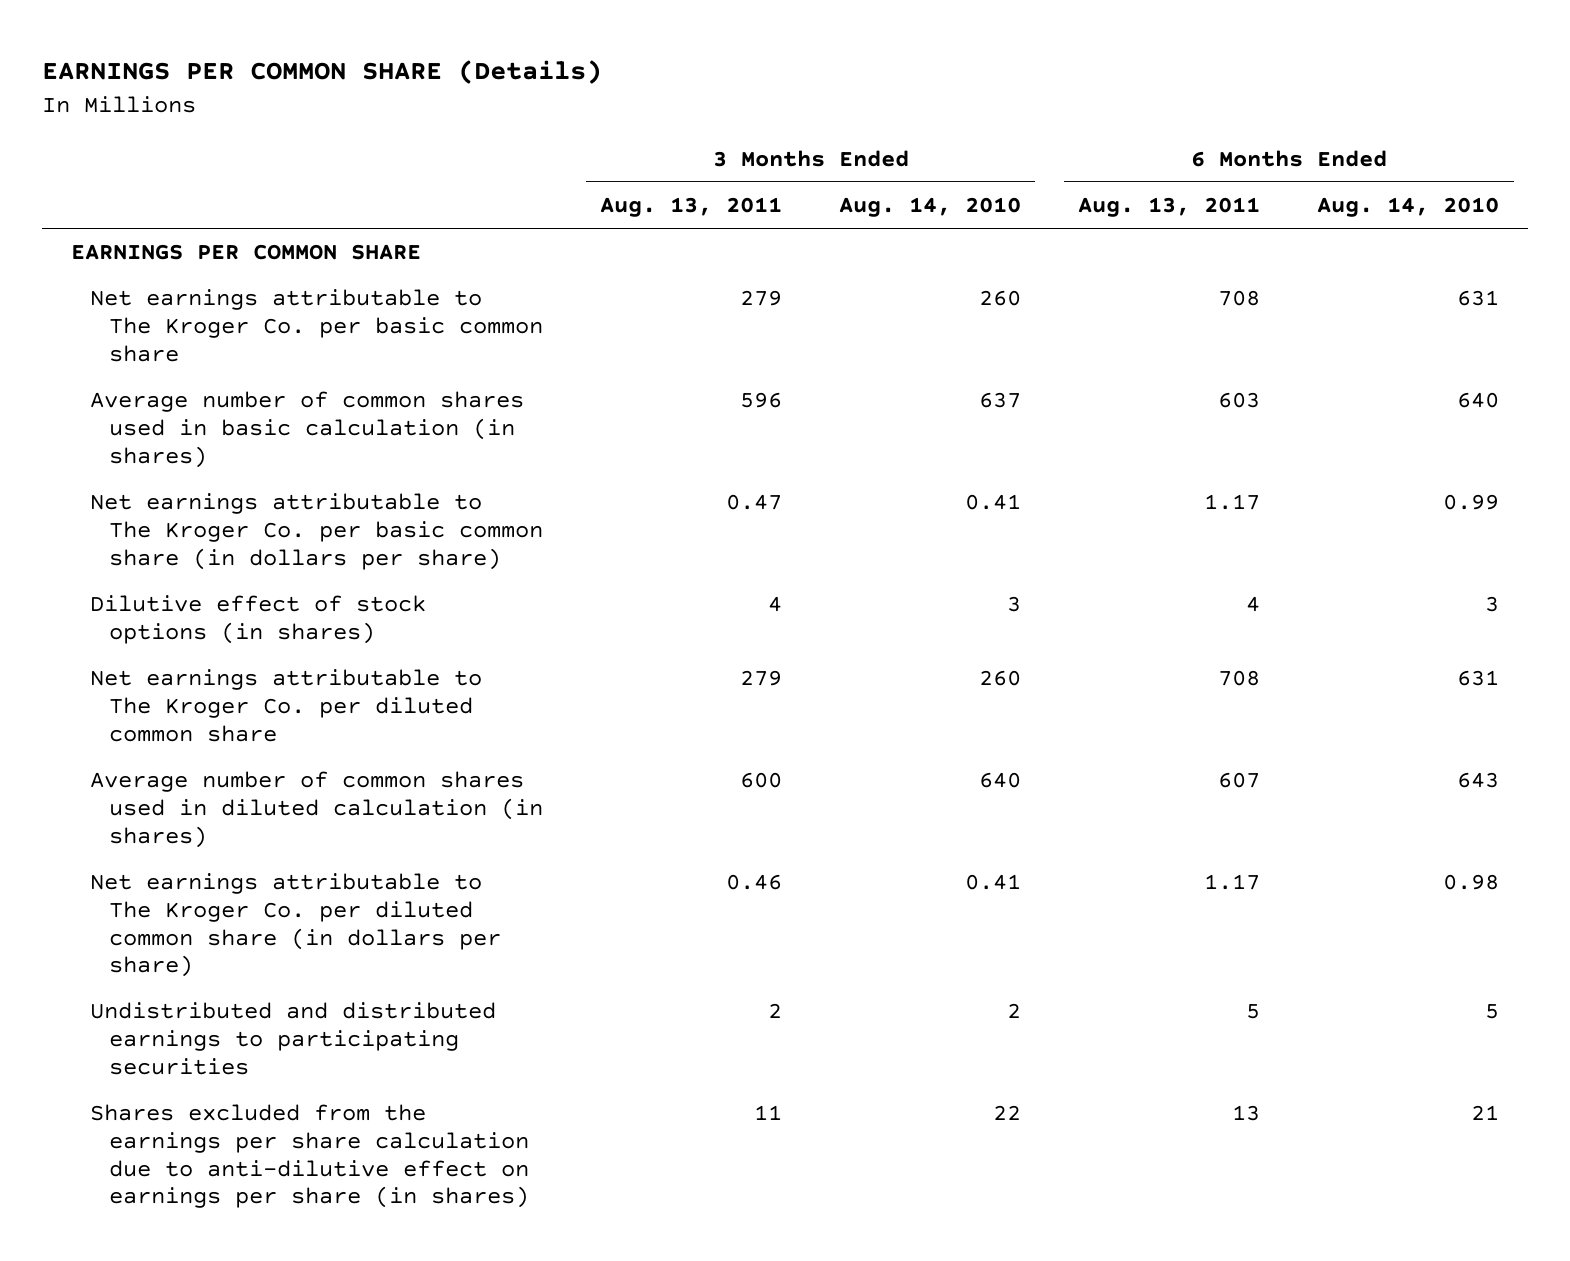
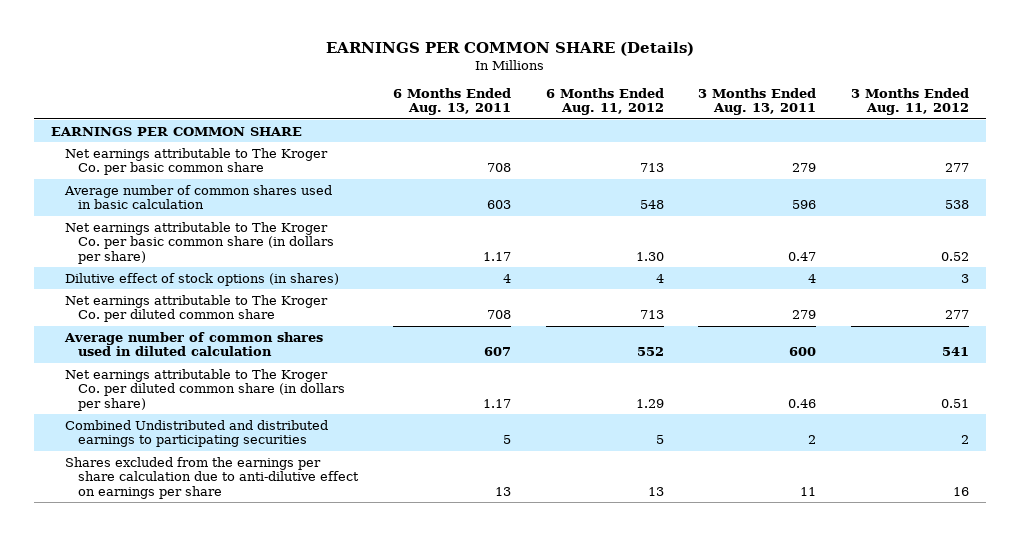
- | 3 Months Ended Aug. 13, 2011 | 3 Months Ended Aug. 14, 2010 | 6 Months Ended Aug. 13, 2011 | 6 Months Ended Aug. 14, 2010
+ | 6 Months Ended Aug. 13, 2011 | 6 Months Ended Aug. 11, 2012 | 3 Months Ended Aug. 13, 2011 | 3 Months Ended Aug. 11, 2012
- Average number of common shares used in basic calculation (in shares) | 596 | 637 | 603 | 640
+ Average number of common shares used in basic calculation | 603 | 548 | 596 | 538
- Average number of common shares used in diluted calculation (in shares) | 600 | 640 | 607 | 643
+ Average number of common shares used in diluted calculation | 607 | 552 | 600 | 541
- Undistributed and distributed earnings to participating securities | 2 | 2 | 5 | 5
- Shares excluded from the earnings per share calculation due to anti-dilutive effect on earnings per share (in shares) | 11 | 22 | 13 | 21
+ Combined Undistributed and distributed earnings to participating securities | 5 | 5 | 2 | 2
+ Shares excluded from the earnings per share calculation due to anti-dilutive effect on earnings per share | 13 | 13 | 11 | 16

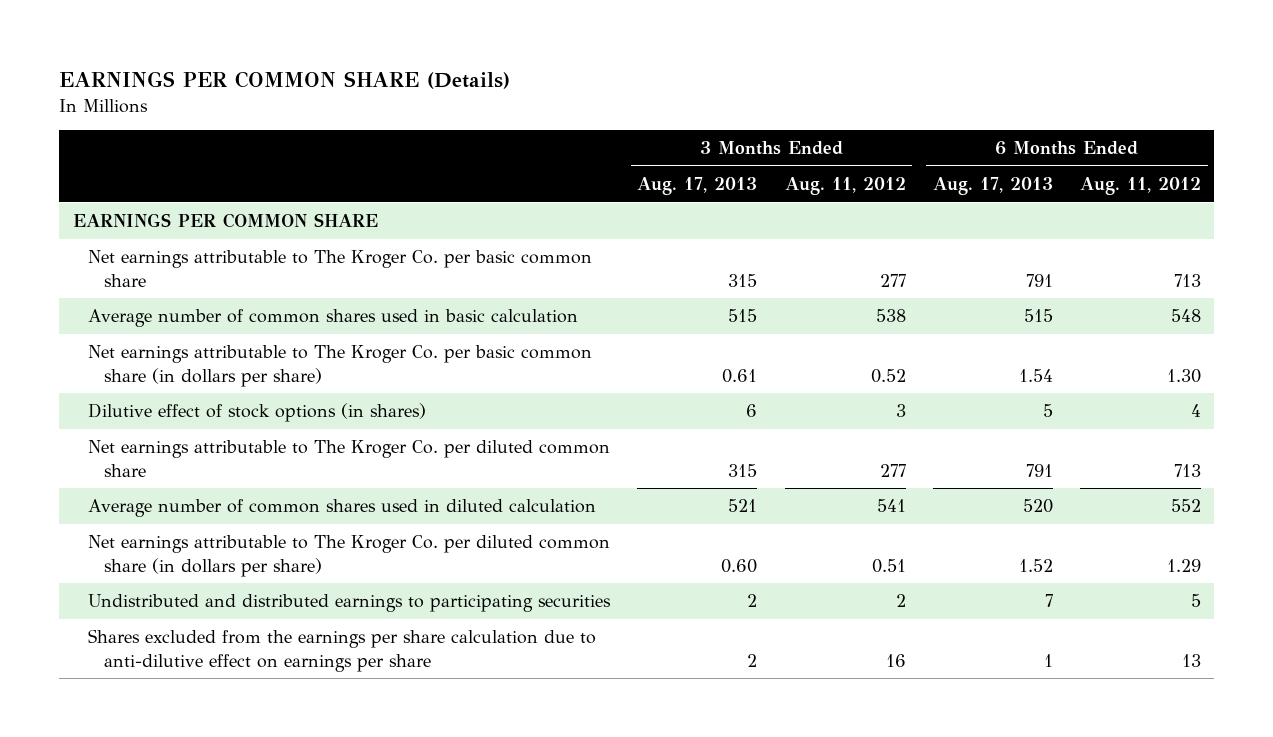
- | 6 Months Ended Aug. 13, 2011 | 6 Months Ended Aug. 11, 2012 | 3 Months Ended Aug. 13, 2011 | 3 Months Ended Aug. 11, 2012
+ | 3 Months Ended Aug. 17, 2013 | 3 Months Ended Aug. 11, 2012 | 6 Months Ended Aug. 17, 2013 | 6 Months Ended Aug. 11, 2012
- Combined Undistributed and distributed earnings to participating securities | 5 | 5 | 2 | 2
+ Undistributed and distributed earnings to participating securities | 2 | 2 | 7 | 5

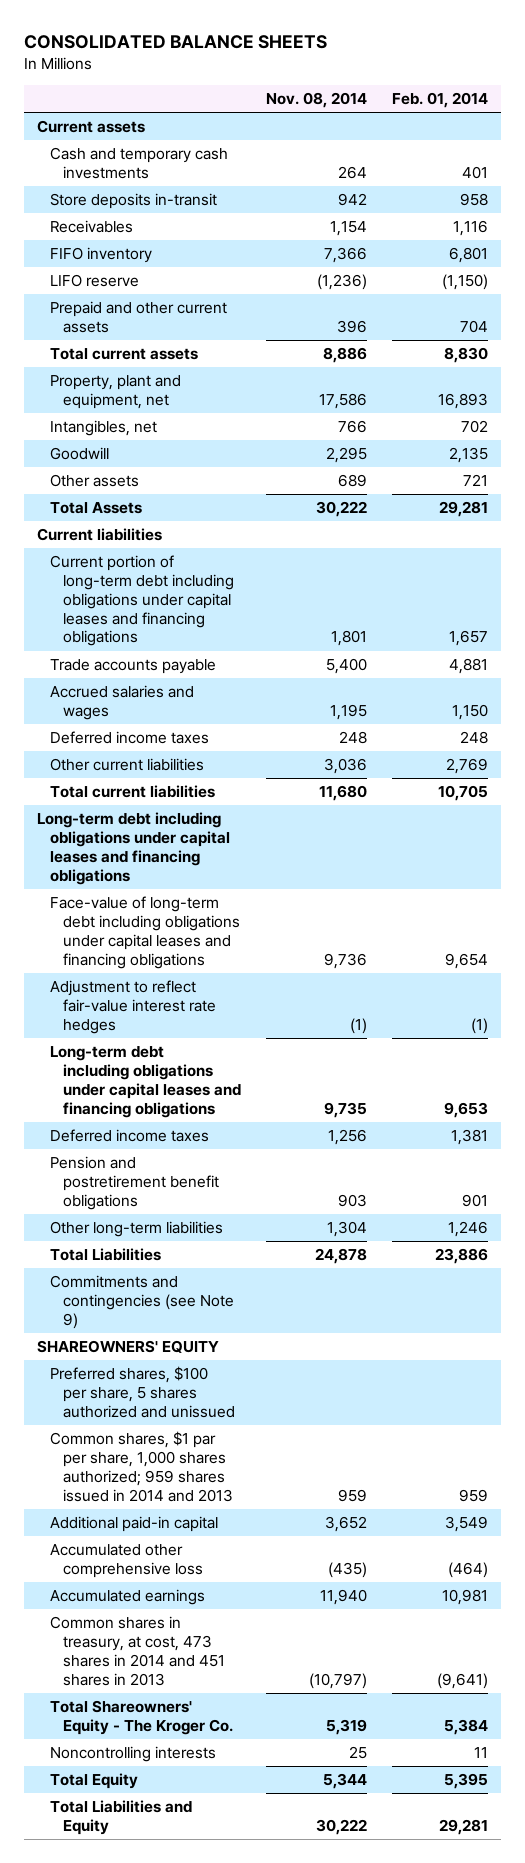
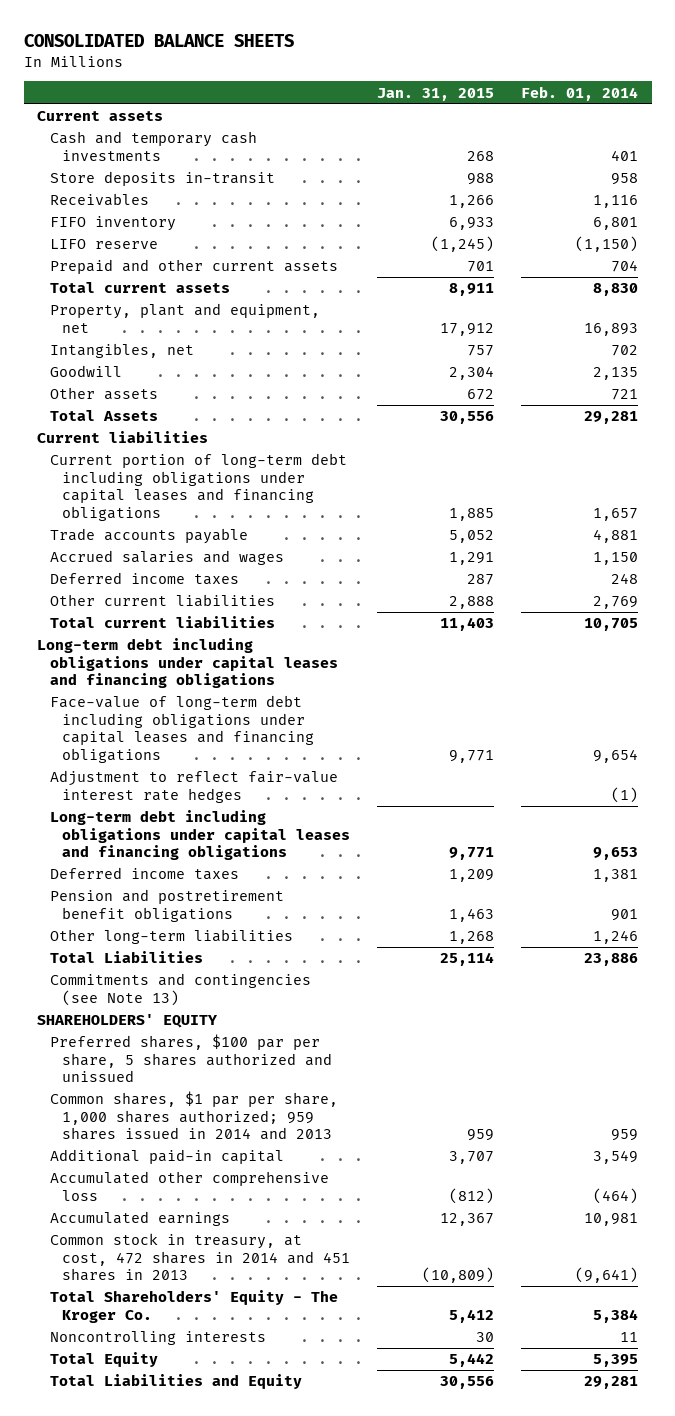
- | Nov. 08, 2014 | Feb. 01, 2014
+ | Jan. 31, 2015 | Feb. 01, 2014
- Commitments and contingencies (see Note 9)
- SHAREOWNERS' EQUITY
- Preferred shares, $100 per share, 5 shares authorized and unissued
+ Commitments and contingencies (see Note 13)
+ SHAREHOLDERS' EQUITY
+ Preferred shares, $100 par per share, 5 shares authorized and unissued
- Common shares in treasury, at cost, 473 shares in 2014 and 451 shares in 2013 | (10,797) | (9,641)
- Total Shareowners' Equity - The Kroger Co. | 5,319 | 5,384
+ Common stock in treasury, at cost, 472 shares in 2014 and 451 shares in 2013 | (10,809) | (9,641)
+ Total Shareholders' Equity - The Kroger Co. | 5,412 | 5,384

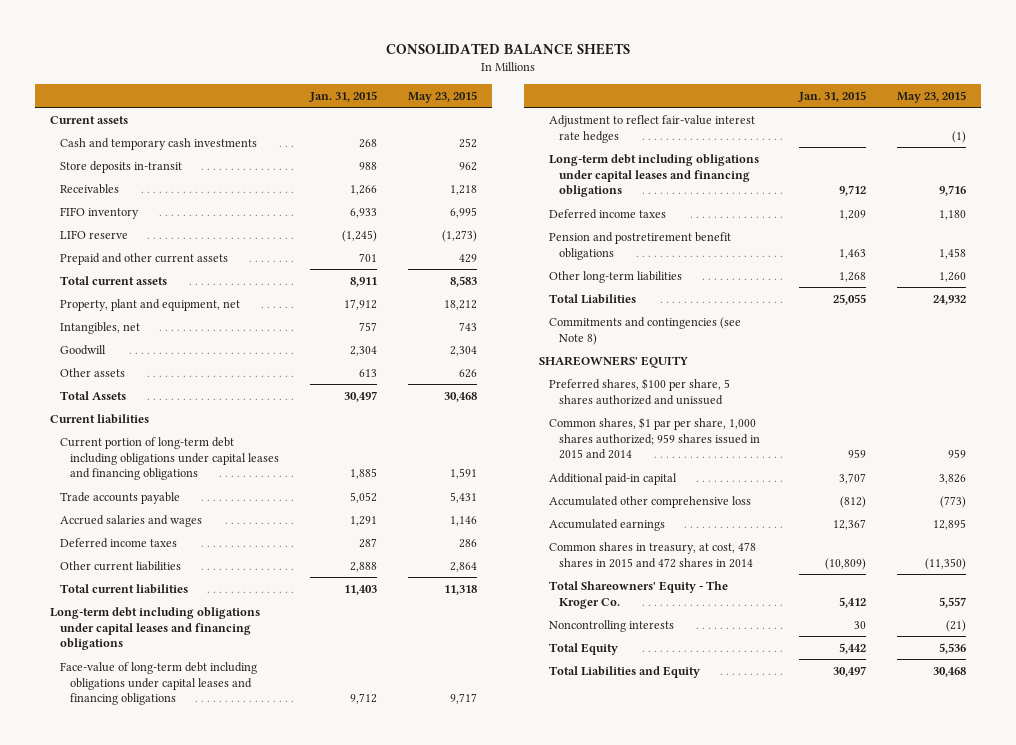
- | Jan. 31, 2015 | Feb. 01, 2014
+ | Jan. 31, 2015 | May 23, 2015
- Other assets | 672 | 721
- Total Assets | 30,556 | 29,281
+ Other assets | 613 | 626
+ Total Assets | 30,497 | 30,468
- Face-value of long-term debt including obligations under capital leases and financing obligations | 9,771 | 9,654
+ Face-value of long-term debt including obligations under capital leases and financing obligations | 9,712 | 9,717
- Long-term debt including obligations under capital leases and financing obligations | 9,771 | 9,653
+ Long-term debt including obligations under capital leases and financing obligations | 9,712 | 9,716
- Total Liabilities | 25,114 | 23,886
- Commitments and contingencies (see Note 13)
- SHAREHOLDERS' EQUITY
- Preferred shares, $100 par per share, 5 shares authorized and unissued
- Common shares, $1 par per share, 1,000 shares authorized; 959 shares issued in 2014 and 2013 | 959 | 959
+ Total Liabilities | 25,055 | 24,932
+ Commitments and contingencies (see Note 8)
+ SHAREOWNERS' EQUITY
+ Preferred shares, $100 per share, 5 shares authorized and unissued
+ Common shares, $1 par per share, 1,000 shares authorized; 959 shares issued in 2015 and 2014 | 959 | 959
- Common stock in treasury, at cost, 472 shares in 2014 and 451 shares in 2013 | (10,809) | (9,641)
- Total Shareholders' Equity - The Kroger Co. | 5,412 | 5,384
+ Common shares in treasury, at cost, 478 shares in 2015 and 472 shares in 2014 | (10,809) | (11,350)
+ Total Shareowners' Equity - The Kroger Co. | 5,412 | 5,557
- Total Liabilities and Equity | 30,556 | 29,281
+ Total Liabilities and Equity | 30,497 | 30,468

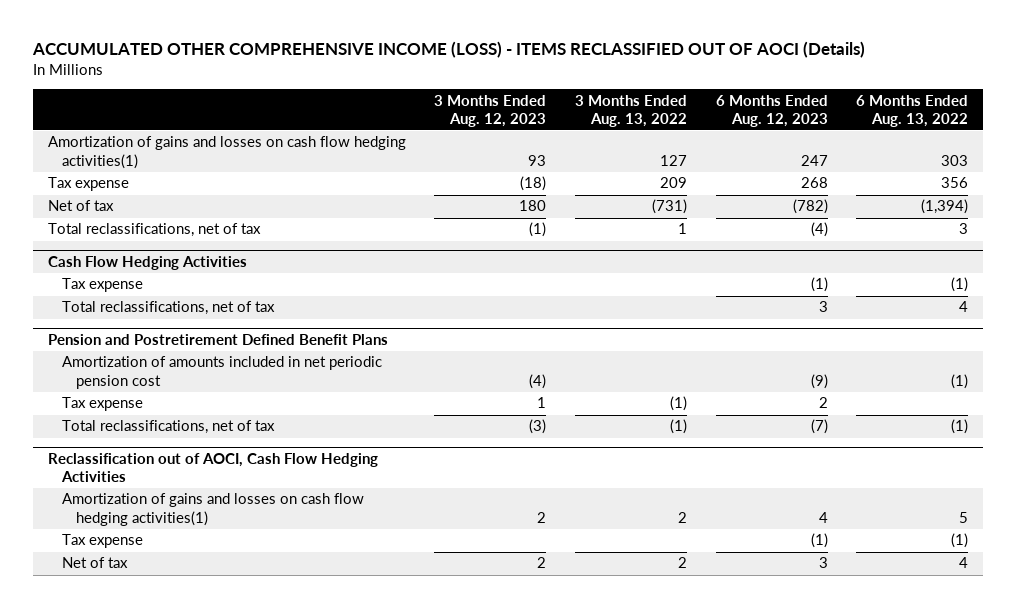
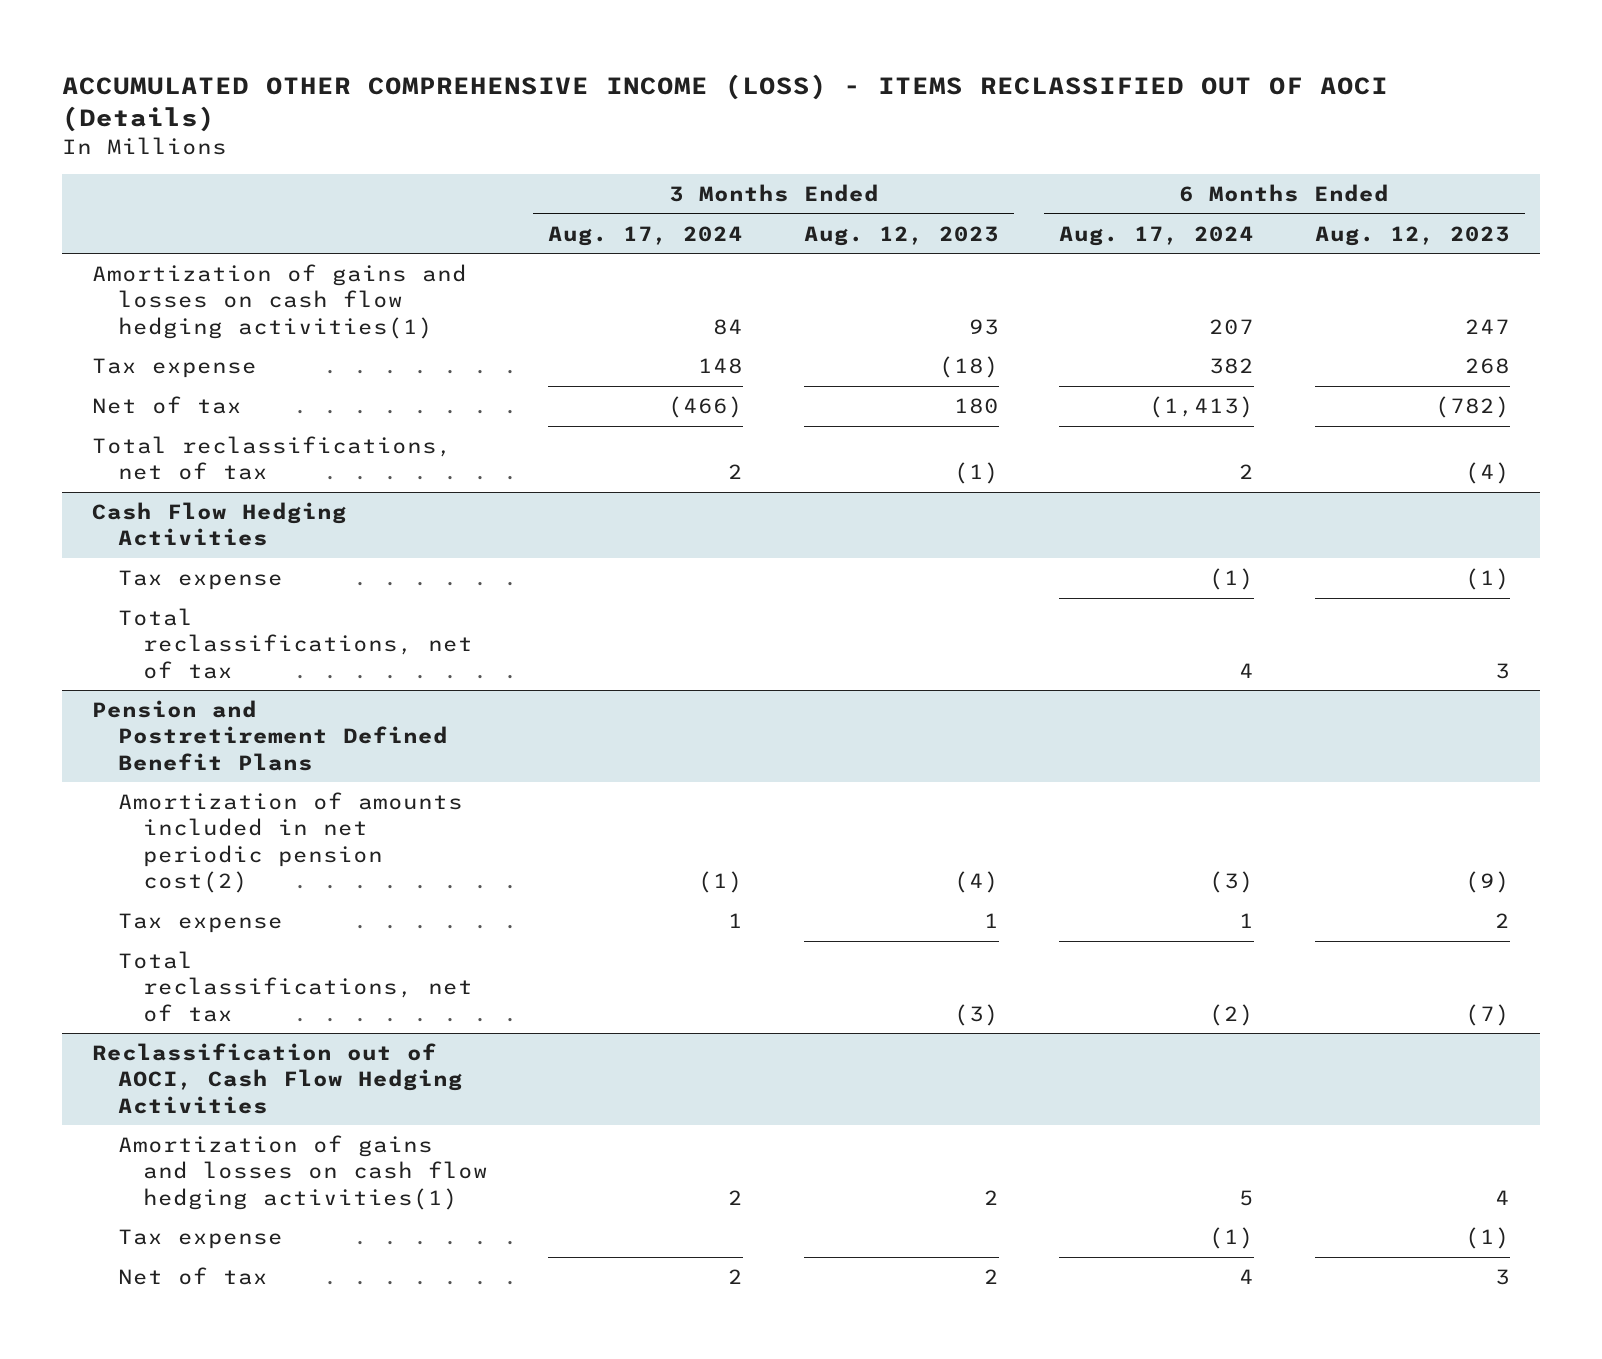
- | 3 Months Ended Aug. 12, 2023 | 3 Months Ended Aug. 13, 2022 | 6 Months Ended Aug. 12, 2023 | 6 Months Ended Aug. 13, 2022
+ | 3 Months Ended Aug. 17, 2024 | 3 Months Ended Aug. 12, 2023 | 6 Months Ended Aug. 17, 2024 | 6 Months Ended Aug. 12, 2023
@ Pension and Postretirement Defined Benefit Plans
- Amortization of amounts included in net periodic pension cost | (4) | | (9) | (1)
+ Amortization of amounts included in net periodic pension cost(2) | (1) | (4) | (3) | (9)

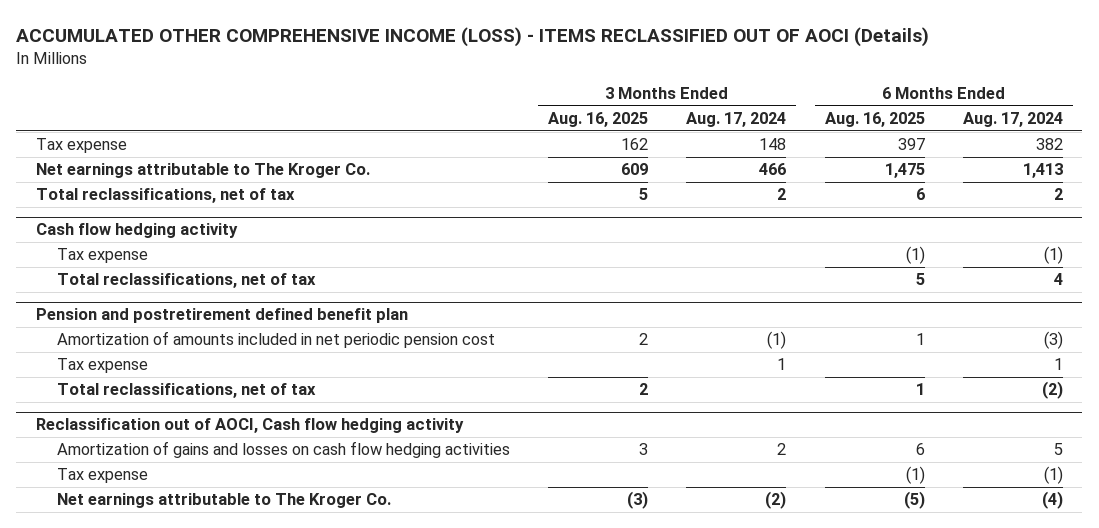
- | 3 Months Ended Aug. 17, 2024 | 3 Months Ended Aug. 12, 2023 | 6 Months Ended Aug. 17, 2024 | 6 Months Ended Aug. 12, 2023
+ | 3 Months Ended Aug. 16, 2025 | 3 Months Ended Aug. 17, 2024 | 6 Months Ended Aug. 16, 2025 | 6 Months Ended Aug. 17, 2024
- Amortization of gains and losses on cash flow hedging activities(1) | 84 | 93 | 207 | 247
- Net of tax | (466) | 180 | (1,413) | (782)
+ Net earnings attributable to The Kroger Co. | 609 | 466 | 1,475 | 1,413
- Cash Flow Hedging Activities
+ Cash flow hedging activity
- Pension and Postretirement Defined Benefit Plans
- Amortization of amounts included in net periodic pension cost(2) | (1) | (4) | (3) | (9)
+ Pension and postretirement defined benefit plan
+ Amortization of amounts included in net periodic pension cost | 2 | (1) | 1 | (3)
- Reclassification out of AOCI, Cash Flow Hedging Activities
- Amortization of gains and losses on cash flow hedging activities(1) | 2 | 2 | 5 | 4
+ Reclassification out of AOCI, Cash flow hedging activity
+ Amortization of gains and losses on cash flow hedging activities | 3 | 2 | 6 | 5
- Net of tax | 2 | 2 | 4 | 3
+ Net earnings attributable to The Kroger Co. | (3) | (2) | (5) | (4)

